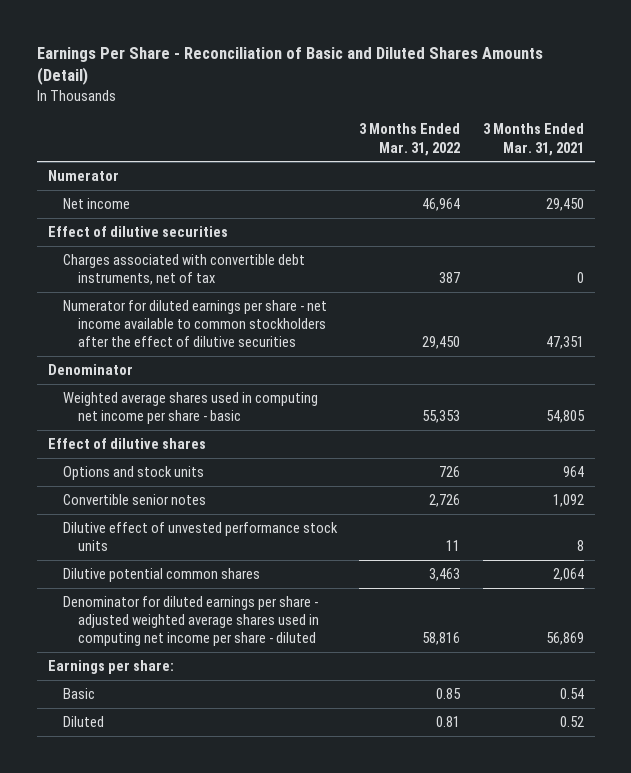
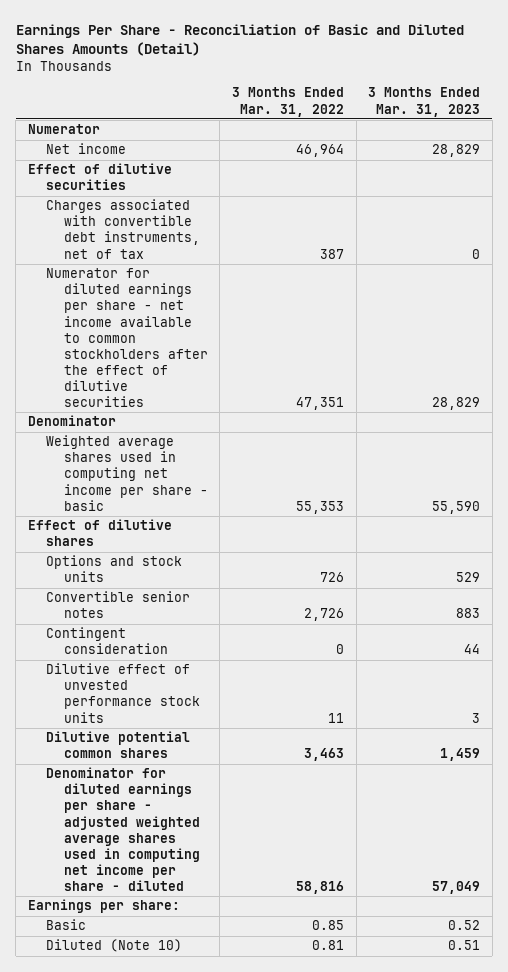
- | 3 Months Ended Mar. 31, 2022 | 3 Months Ended Mar. 31, 2021
+ | 3 Months Ended Mar. 31, 2022 | 3 Months Ended Mar. 31, 2023
- Numerator for diluted earnings per share - net income available to common stockholders after the effect of dilutive securities | 29,450 | 47,351
+ Numerator for diluted earnings per share - net income available to common stockholders after the effect of dilutive securities | 47,351 | 28,829
+ Contingent consideration | 0 | 44
- Diluted | 0.81 | 0.52
+ Diluted (Note 10) | 0.81 | 0.51

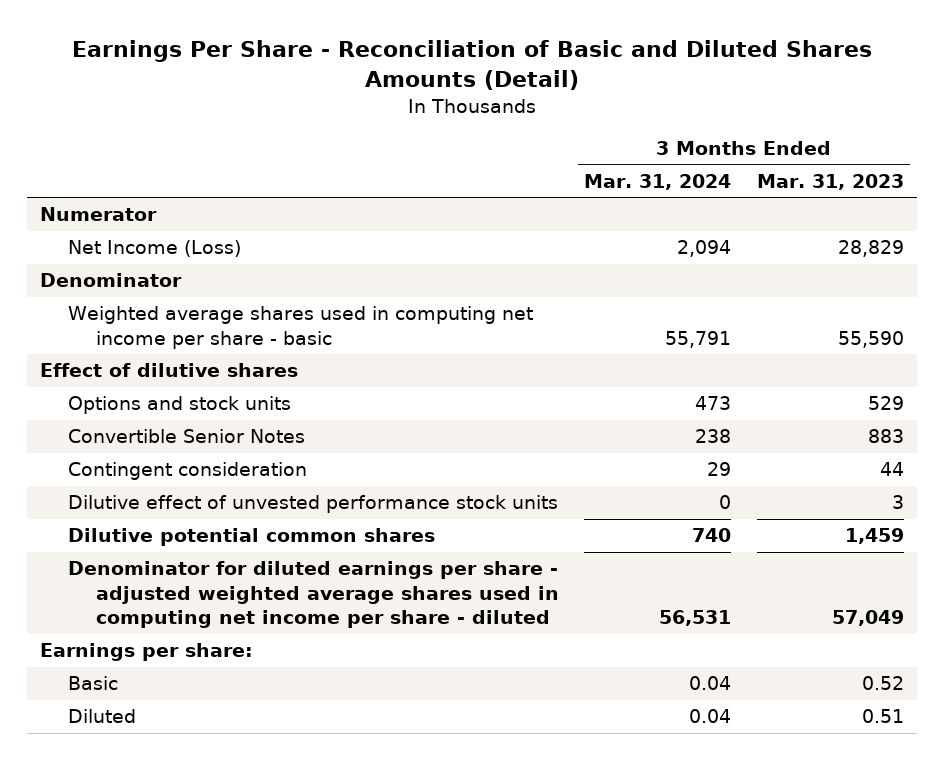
- | 3 Months Ended Mar. 31, 2022 | 3 Months Ended Mar. 31, 2023
+ | 3 Months Ended Mar. 31, 2024 | 3 Months Ended Mar. 31, 2023
- Net income | 46,964 | 28,829
- Effect of dilutive securities
- Charges associated with convertible debt instruments, net of tax | 387 | 0
- Numerator for diluted earnings per share - net income available to common stockholders after the effect of dilutive securities | 47,351 | 28,829
+ Net Income (Loss) | 2,094 | 28,829
- Convertible senior notes | 2,726 | 883
+ Convertible Senior Notes | 238 | 883
- Diluted (Note 10) | 0.81 | 0.51
+ Diluted | 0.04 | 0.51

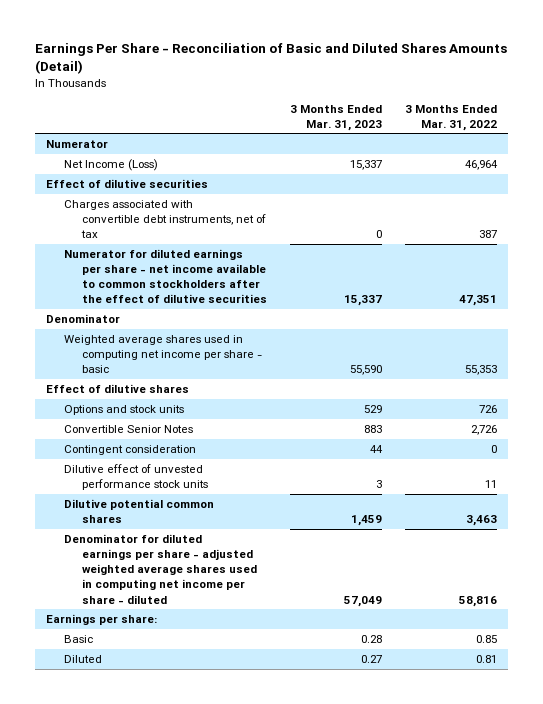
- | 3 Months Ended Mar. 31, 2024 | 3 Months Ended Mar. 31, 2023
+ | 3 Months Ended Mar. 31, 2023 | 3 Months Ended Mar. 31, 2022
- Net Income (Loss) | 2,094 | 28,829
+ Net Income (Loss) | 15,337 | 46,964
+ Effect of dilutive securities
+ Charges associated with convertible debt instruments, net of tax | 0 | 387
+ Numerator for diluted earnings per share - net income available to common stockholders after the effect of dilutive securities | 15,337 | 47,351
- Basic | 0.04 | 0.52
- Diluted | 0.04 | 0.51
+ Basic | 0.28 | 0.85
+ Diluted | 0.27 | 0.81

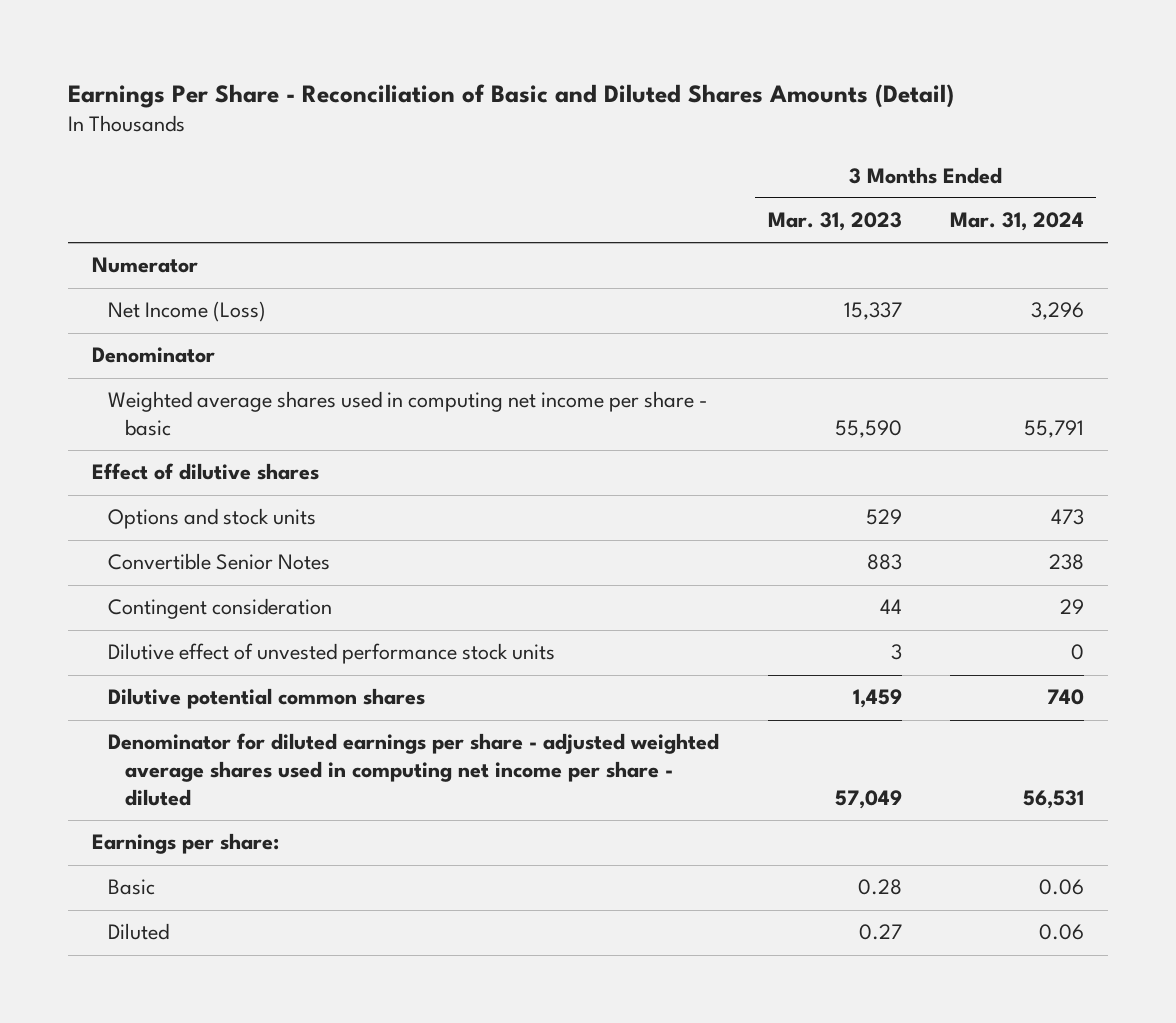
- | 3 Months Ended Mar. 31, 2023 | 3 Months Ended Mar. 31, 2022
+ | 3 Months Ended Mar. 31, 2023 | 3 Months Ended Mar. 31, 2024
- Effect of dilutive securities
- Charges associated with convertible debt instruments, net of tax | 0 | 387
- Numerator for diluted earnings per share - net income available to common stockholders after the effect of dilutive securities | 15,337 | 47,351

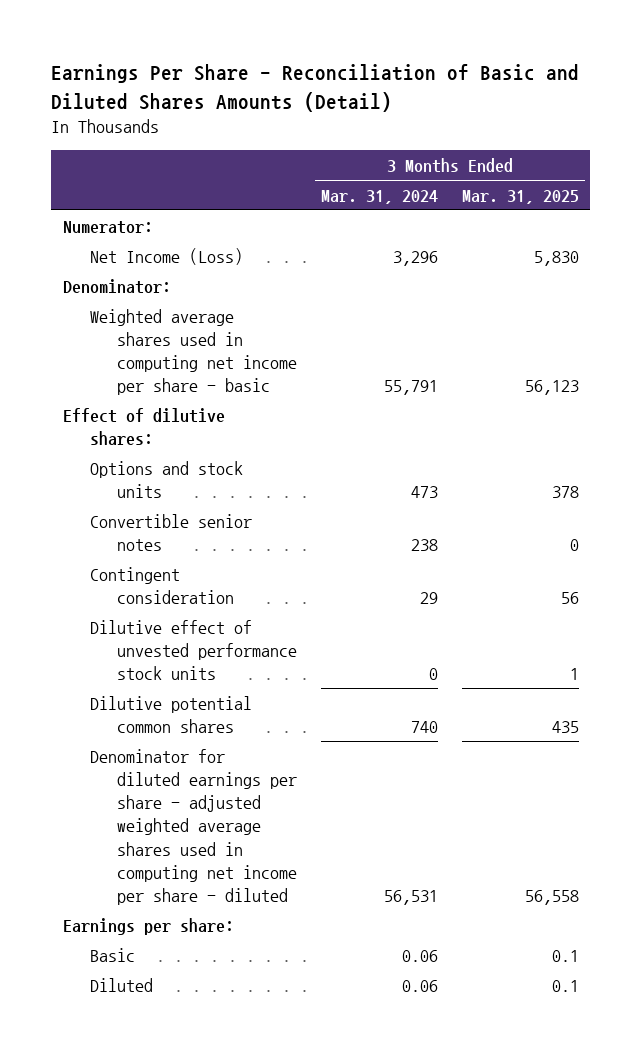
- | 3 Months Ended Mar. 31, 2023 | 3 Months Ended Mar. 31, 2024
+ | 3 Months Ended Mar. 31, 2024 | 3 Months Ended Mar. 31, 2025
- Numerator
+ Numerator:
- Denominator
+ Denominator:
- Effect of dilutive shares
+ Effect of dilutive shares:
- Convertible Senior Notes | 883 | 238
+ Convertible senior notes | 238 | 0

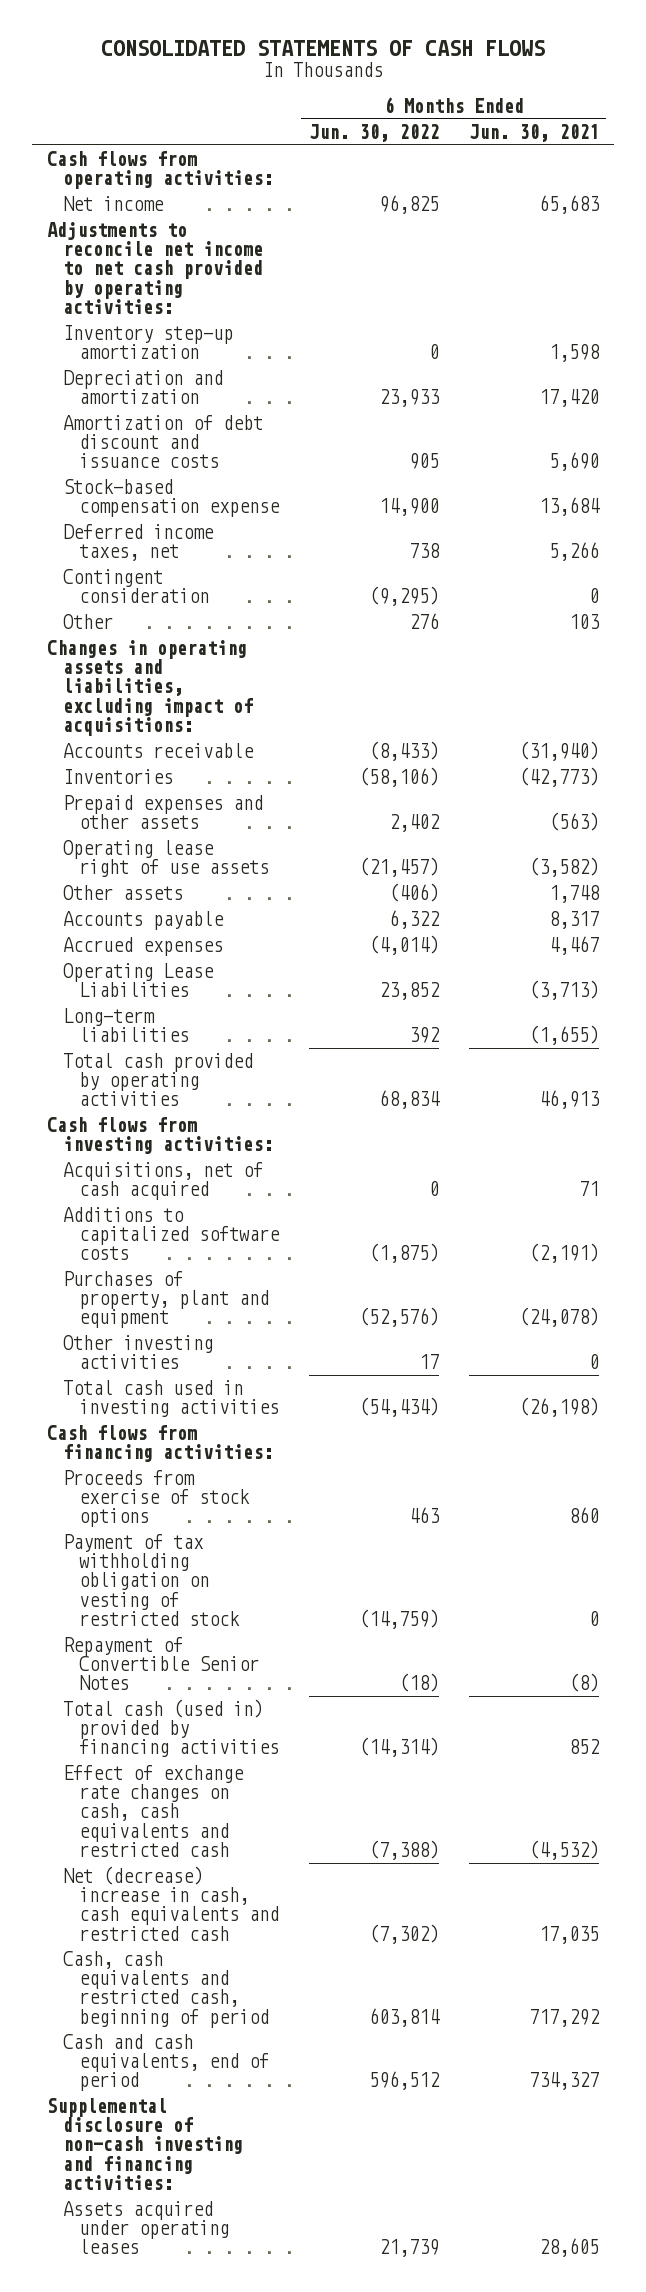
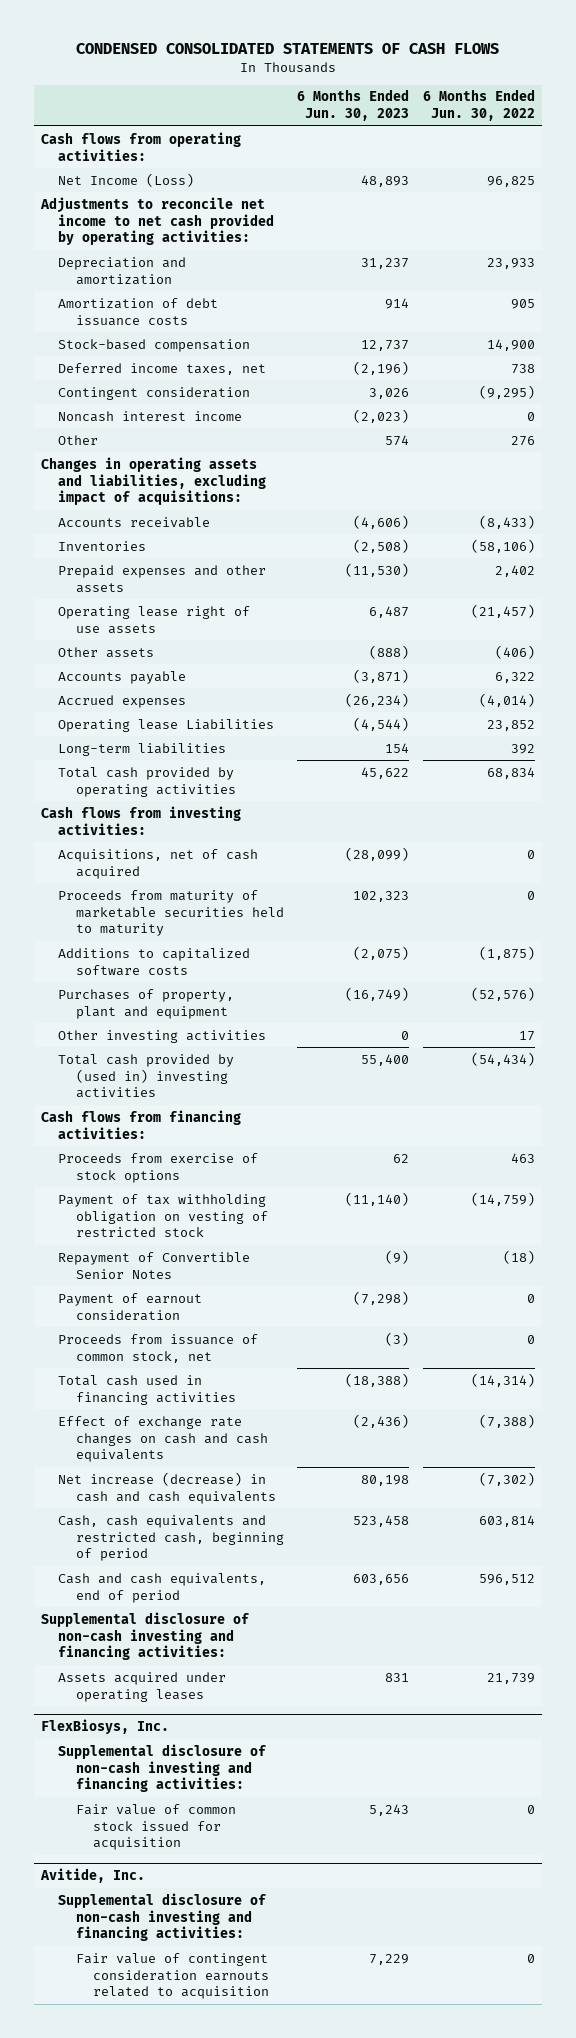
- CONSOLIDATED STATEMENTS OF CASH FLOWS
+ CONDENSED CONSOLIDATED STATEMENTS OF CASH FLOWS
- | 6 Months Ended Jun. 30, 2022 | 6 Months Ended Jun. 30, 2021
+ | 6 Months Ended Jun. 30, 2023 | 6 Months Ended Jun. 30, 2022
- Net income | 96,825 | 65,683
+ Net Income (Loss) | 48,893 | 96,825
- Inventory step-up amortization | 0 | 1,598
- Amortization of debt discount and issuance costs | 905 | 5,690
- Stock-based compensation expense | 14,900 | 13,684
+ Amortization of debt issuance costs | 914 | 905
+ Stock-based compensation | 12,737 | 14,900
+ Noncash interest income | (2,023) | 0
- Operating Lease Liabilities | 23,852 | (3,713)
+ Operating lease Liabilities | (4,544) | 23,852
+ Proceeds from maturity of marketable securities held to maturity | 102,323 | 0
- Total cash used in investing activities | (54,434) | (26,198)
+ Total cash provided by (used in) investing activities | 55,400 | (54,434)
- Total cash (used in) provided by financing activities | (14,314) | 852
- Effect of exchange rate changes on cash, cash equivalents and restricted cash | (7,388) | (4,532)
- Net (decrease) increase in cash, cash equivalents and restricted cash | (7,302) | 17,035
+ Payment of earnout consideration | (7,298) | 0
+ Proceeds from issuance of common stock, net | (3) | 0
+ Total cash used in financing activities | (18,388) | (14,314)
+ Effect of exchange rate changes on cash and cash equivalents | (2,436) | (7,388)
+ Net increase (decrease) in cash and cash equivalents | 80,198 | (7,302)
+ FlexBiosys, Inc.
+ Supplemental disclosure of non-cash investing and financing activities:
+ Fair value of common stock issued for acquisition | 5,243 | 0
+ Avitide, Inc.
+ Supplemental disclosure of non-cash investing and financing activities:
+ Fair value of contingent consideration earnouts related to acquisition | 7,229 | 0

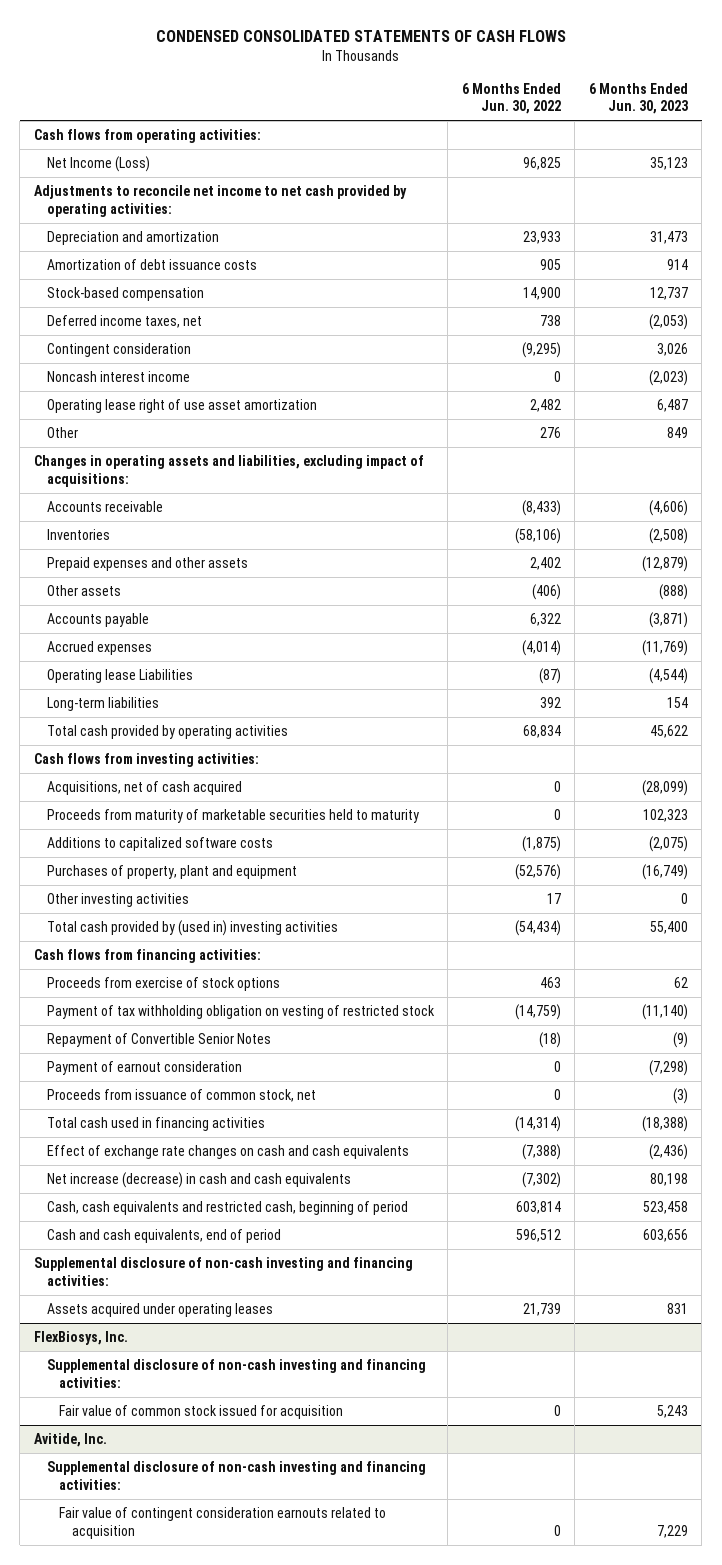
- | 6 Months Ended Jun. 30, 2023 | 6 Months Ended Jun. 30, 2022
+ | 6 Months Ended Jun. 30, 2022 | 6 Months Ended Jun. 30, 2023
- Net Income (Loss) | 48,893 | 96,825
+ Net Income (Loss) | 96,825 | 35,123
- Depreciation and amortization | 31,237 | 23,933
+ Depreciation and amortization | 23,933 | 31,473
- Deferred income taxes, net | (2,196) | 738
+ Deferred income taxes, net | 738 | (2,053)
- Other | 574 | 276
+ Operating lease right of use asset amortization | 2,482 | 6,487
+ Other | 276 | 849
- Prepaid expenses and other assets | (11,530) | 2,402
- Operating lease right of use assets | 6,487 | (21,457)
+ Prepaid expenses and other assets | 2,402 | (12,879)
- Accrued expenses | (26,234) | (4,014)
- Operating lease Liabilities | (4,544) | 23,852
+ Accrued expenses | (4,014) | (11,769)
+ Operating lease Liabilities | (87) | (4,544)

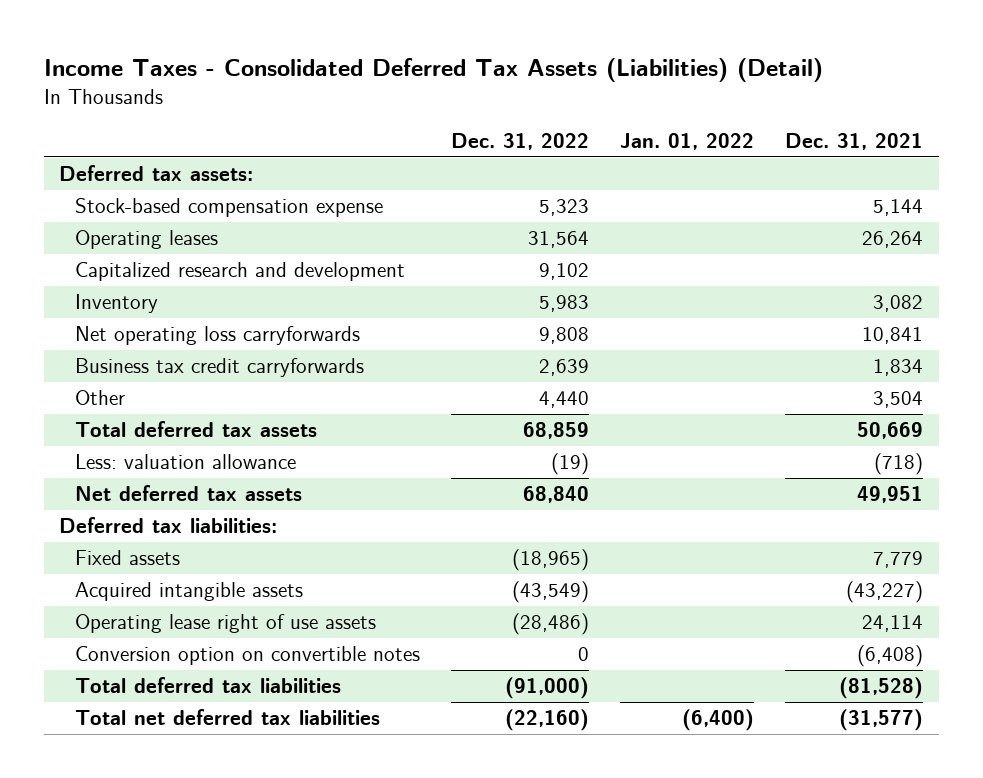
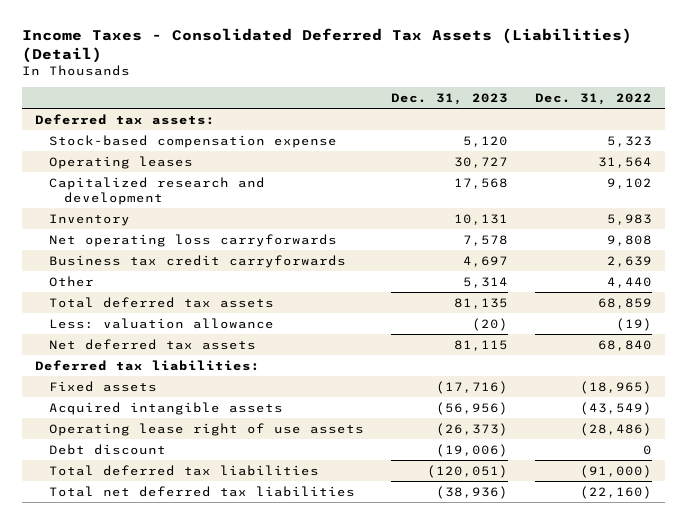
- | Dec. 31, 2022 | Jan. 01, 2022 | Dec. 31, 2021
+ | Dec. 31, 2023 | Dec. 31, 2022
- Conversion option on convertible notes | 0 | | (6,408)
+ Debt discount | (19,006) | 0

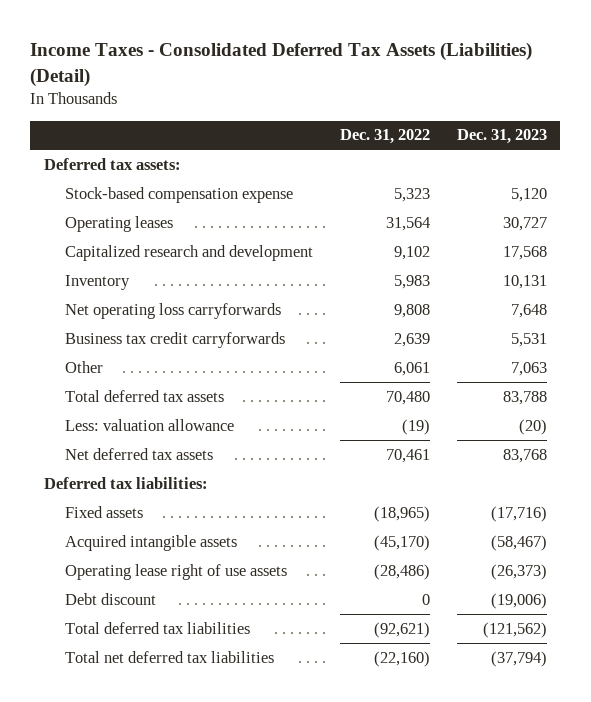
- | Dec. 31, 2023 | Dec. 31, 2022
+ | Dec. 31, 2022 | Dec. 31, 2023
- Net operating loss carryforwards | 7,578 | 9,808
- Business tax credit carryforwards | 4,697 | 2,639
- Other | 5,314 | 4,440
- Total deferred tax assets | 81,135 | 68,859
+ Net operating loss carryforwards | 9,808 | 7,648
+ Business tax credit carryforwards | 2,639 | 5,531
+ Other | 6,061 | 7,063
+ Total deferred tax assets | 70,480 | 83,788
- Net deferred tax assets | 81,115 | 68,840
+ Net deferred tax assets | 70,461 | 83,768
- Acquired intangible assets | (56,956) | (43,549)
+ Acquired intangible assets | (45,170) | (58,467)
- Total deferred tax liabilities | (120,051) | (91,000)
- Total net deferred tax liabilities | (38,936) | (22,160)
+ Total deferred tax liabilities | (92,621) | (121,562)
+ Total net deferred tax liabilities | (22,160) | (37,794)

